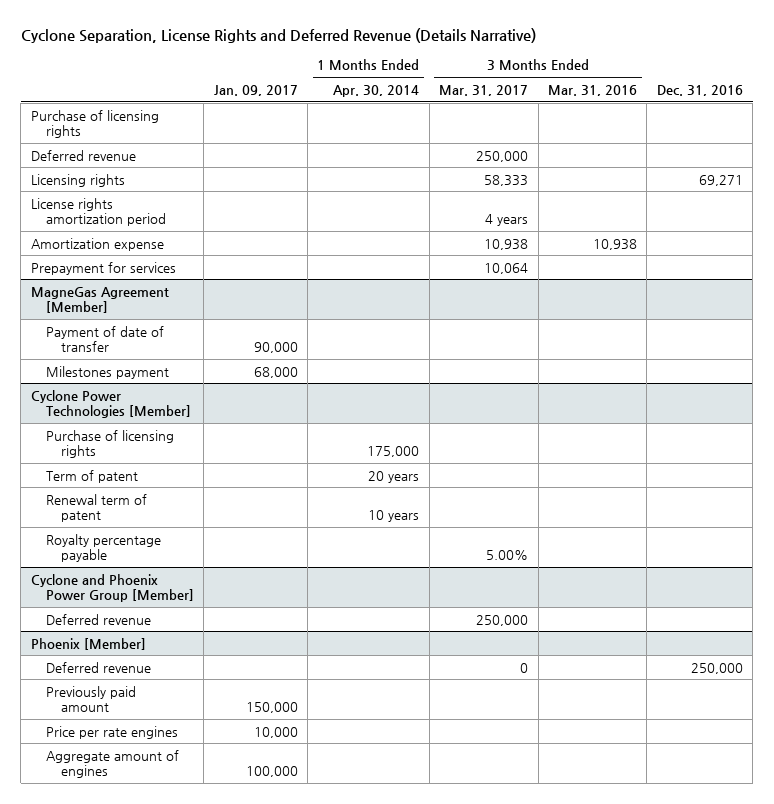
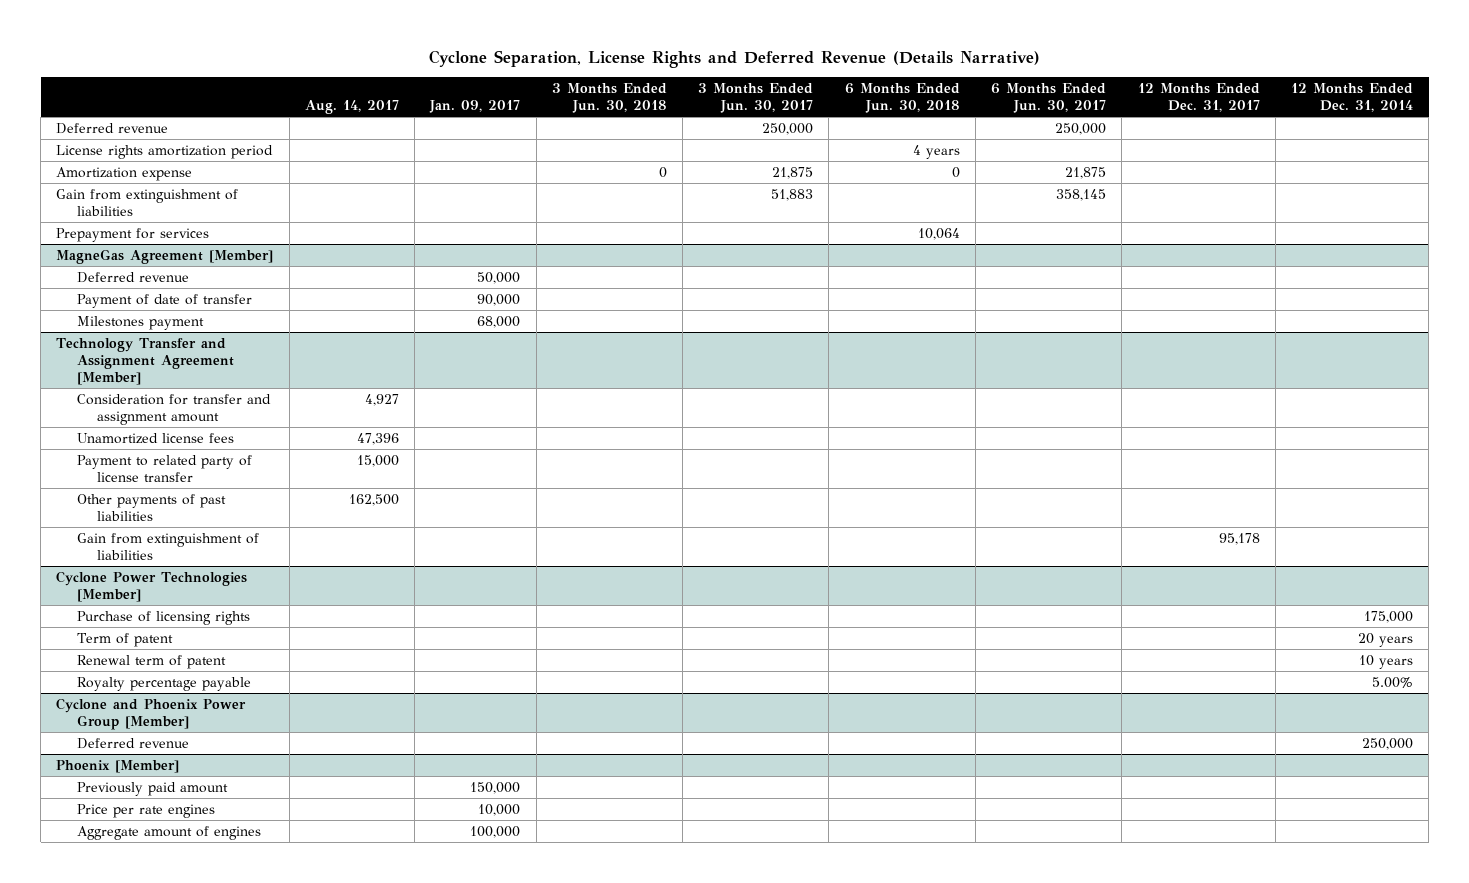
- | Jan. 09, 2017 | 1 Months Ended Apr. 30, 2014 | 3 Months Ended Mar. 31, 2017 | 3 Months Ended Mar. 31, 2016 | Dec. 31, 2016
+ | Aug. 14, 2017 | Jan. 09, 2017 | 3 Months Ended Jun. 30, 2018 | 3 Months Ended Jun. 30, 2017 | 6 Months Ended Jun. 30, 2018 | 6 Months Ended Jun. 30, 2017 | 12 Months Ended Dec. 31, 2017 | 12 Months Ended Dec. 31, 2014
- Purchase of licensing rights
- Licensing rights | | | 58,333 | | 69,271
+ Gain from extinguishment of liabilities | | | | 51,883 | | 358,145 | |
@ MagneGas Agreement [Member]
+ Deferred revenue | | 50,000 | | | | | |
+ Technology Transfer and Assignment Agreement [Member]
+ Consideration for transfer and assignment amount | 4,927 | | | | | | |
+ Unamortized license fees | 47,396 | | | | | | |
+ Payment to related party of license transfer | 15,000 | | | | | | |
+ Other payments of past liabilities | 162,500 | | | | | | |
+ Gain from extinguishment of liabilities | | | | | | | 95,178 |
@ Phoenix [Member]
- Deferred revenue | | | 0 | | 250,000

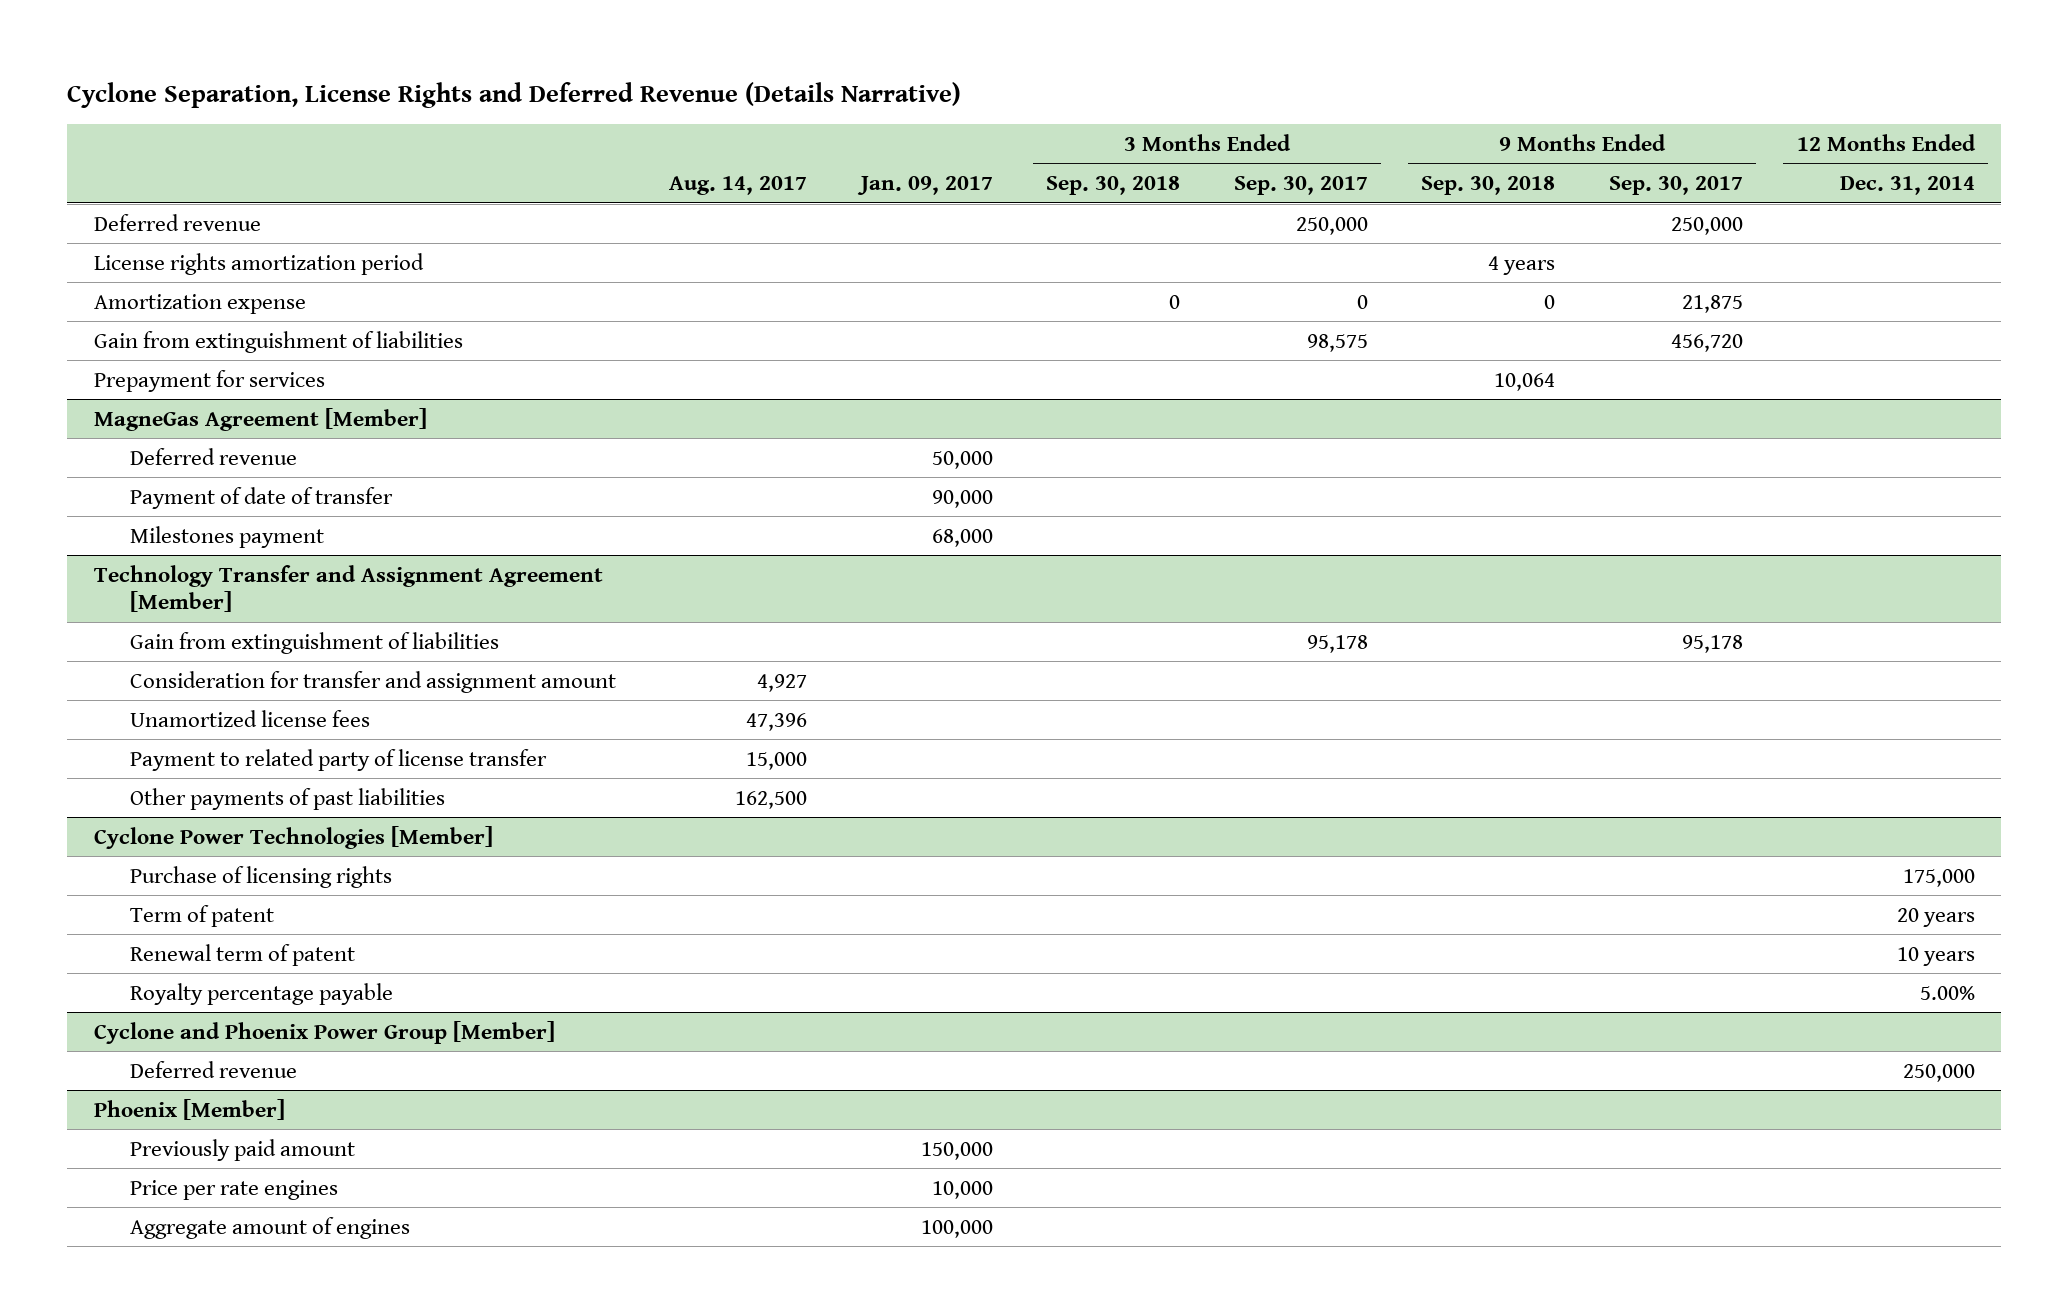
- | Aug. 14, 2017 | Jan. 09, 2017 | 3 Months Ended Jun. 30, 2018 | 3 Months Ended Jun. 30, 2017 | 6 Months Ended Jun. 30, 2018 | 6 Months Ended Jun. 30, 2017 | 12 Months Ended Dec. 31, 2017 | 12 Months Ended Dec. 31, 2014
+ | Aug. 14, 2017 | Jan. 09, 2017 | 3 Months Ended Sep. 30, 2018 | 3 Months Ended Sep. 30, 2017 | 9 Months Ended Sep. 30, 2018 | 9 Months Ended Sep. 30, 2017 | 12 Months Ended Dec. 31, 2014
@ Technology Transfer and Assignment Agreement [Member]
moved up: Gain from extinguishment of liabilities | | | | 95,178 | | 95,178 |

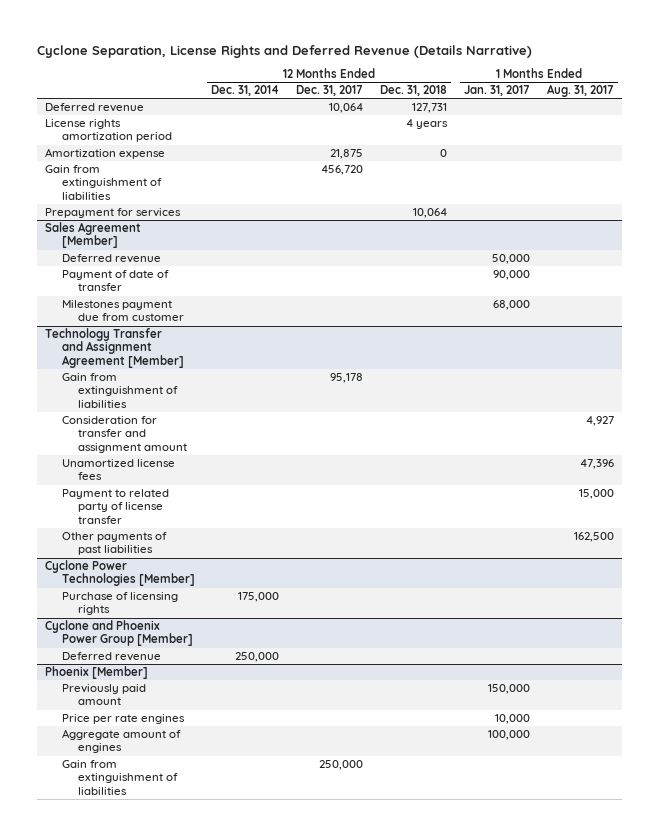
- | Aug. 14, 2017 | Jan. 09, 2017 | 3 Months Ended Sep. 30, 2018 | 3 Months Ended Sep. 30, 2017 | 9 Months Ended Sep. 30, 2018 | 9 Months Ended Sep. 30, 2017 | 12 Months Ended Dec. 31, 2014
+ | 12 Months Ended Dec. 31, 2014 | 12 Months Ended Dec. 31, 2017 | 12 Months Ended Dec. 31, 2018 | 1 Months Ended Jan. 31, 2017 | 1 Months Ended Aug. 31, 2017
- MagneGas Agreement [Member]
- Deferred revenue | | 50,000 | | | | |
- Payment of date of transfer | | 90,000 | | | | |
- Milestones payment | | 68,000 | | | | |
+ Sales Agreement [Member]
+ Deferred revenue | | | | 50,000 |
+ Payment of date of transfer | | | | 90,000 |
+ Milestones payment due from customer | | | | 68,000 |
@ Cyclone Power Technologies [Member]
- Term of patent | | | | | | | 20 years
- Renewal term of patent | | | | | | | 10 years
- Royalty percentage payable | | | | | | | 5.00%
@ Phoenix [Member]
+ Gain from extinguishment of liabilities | | 250,000 | | |

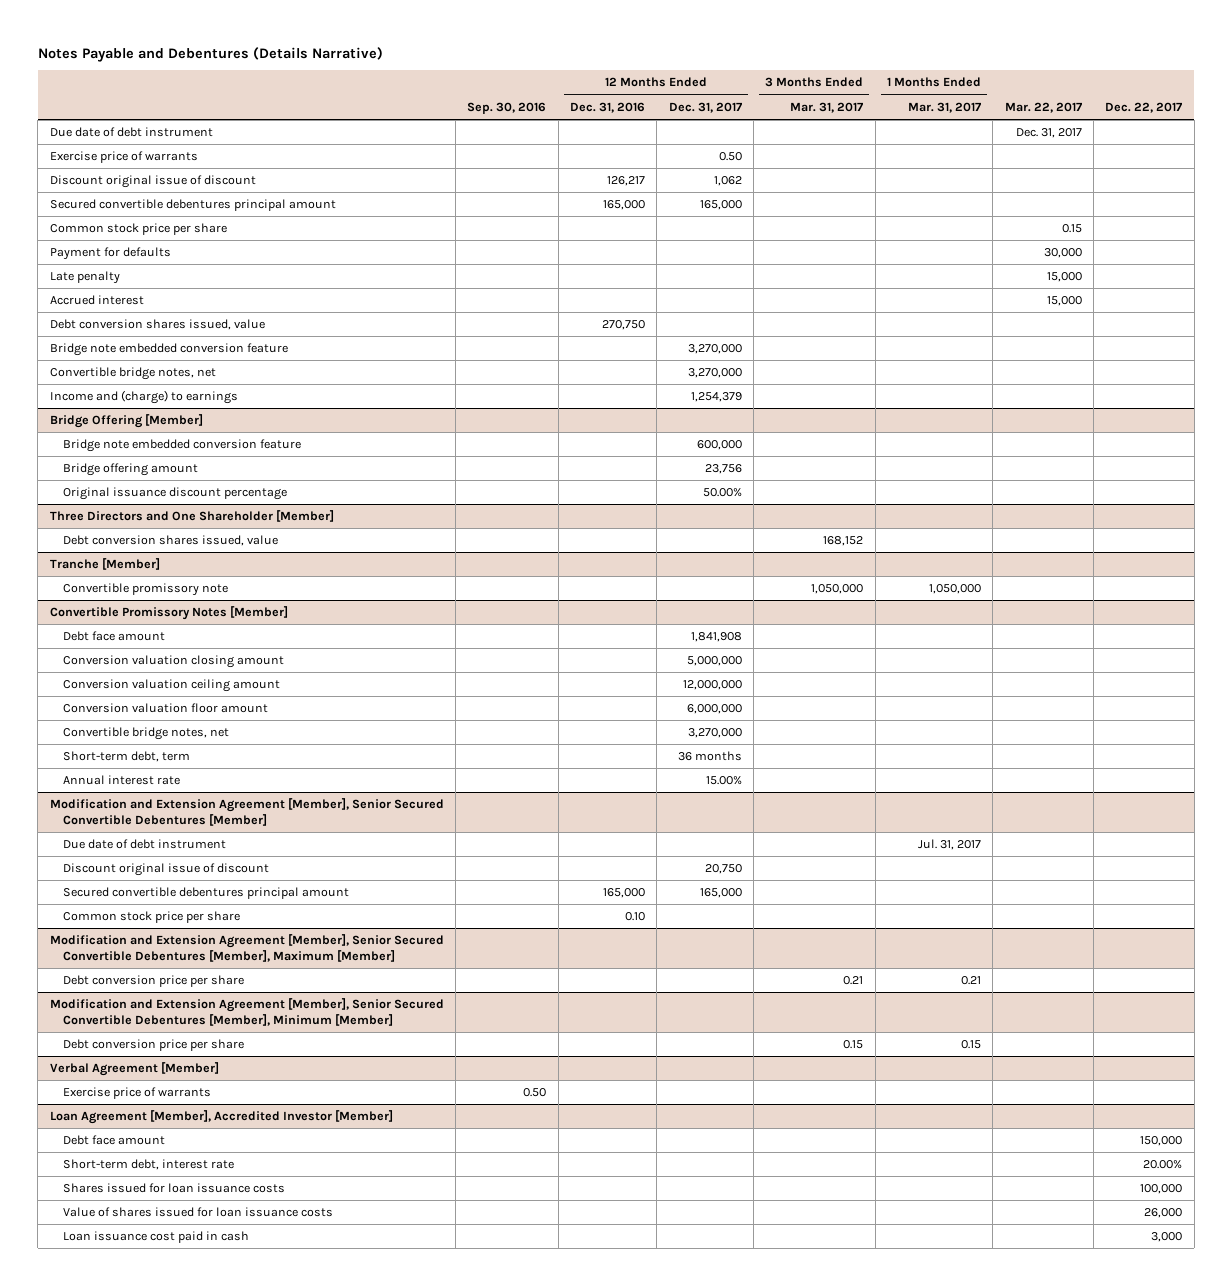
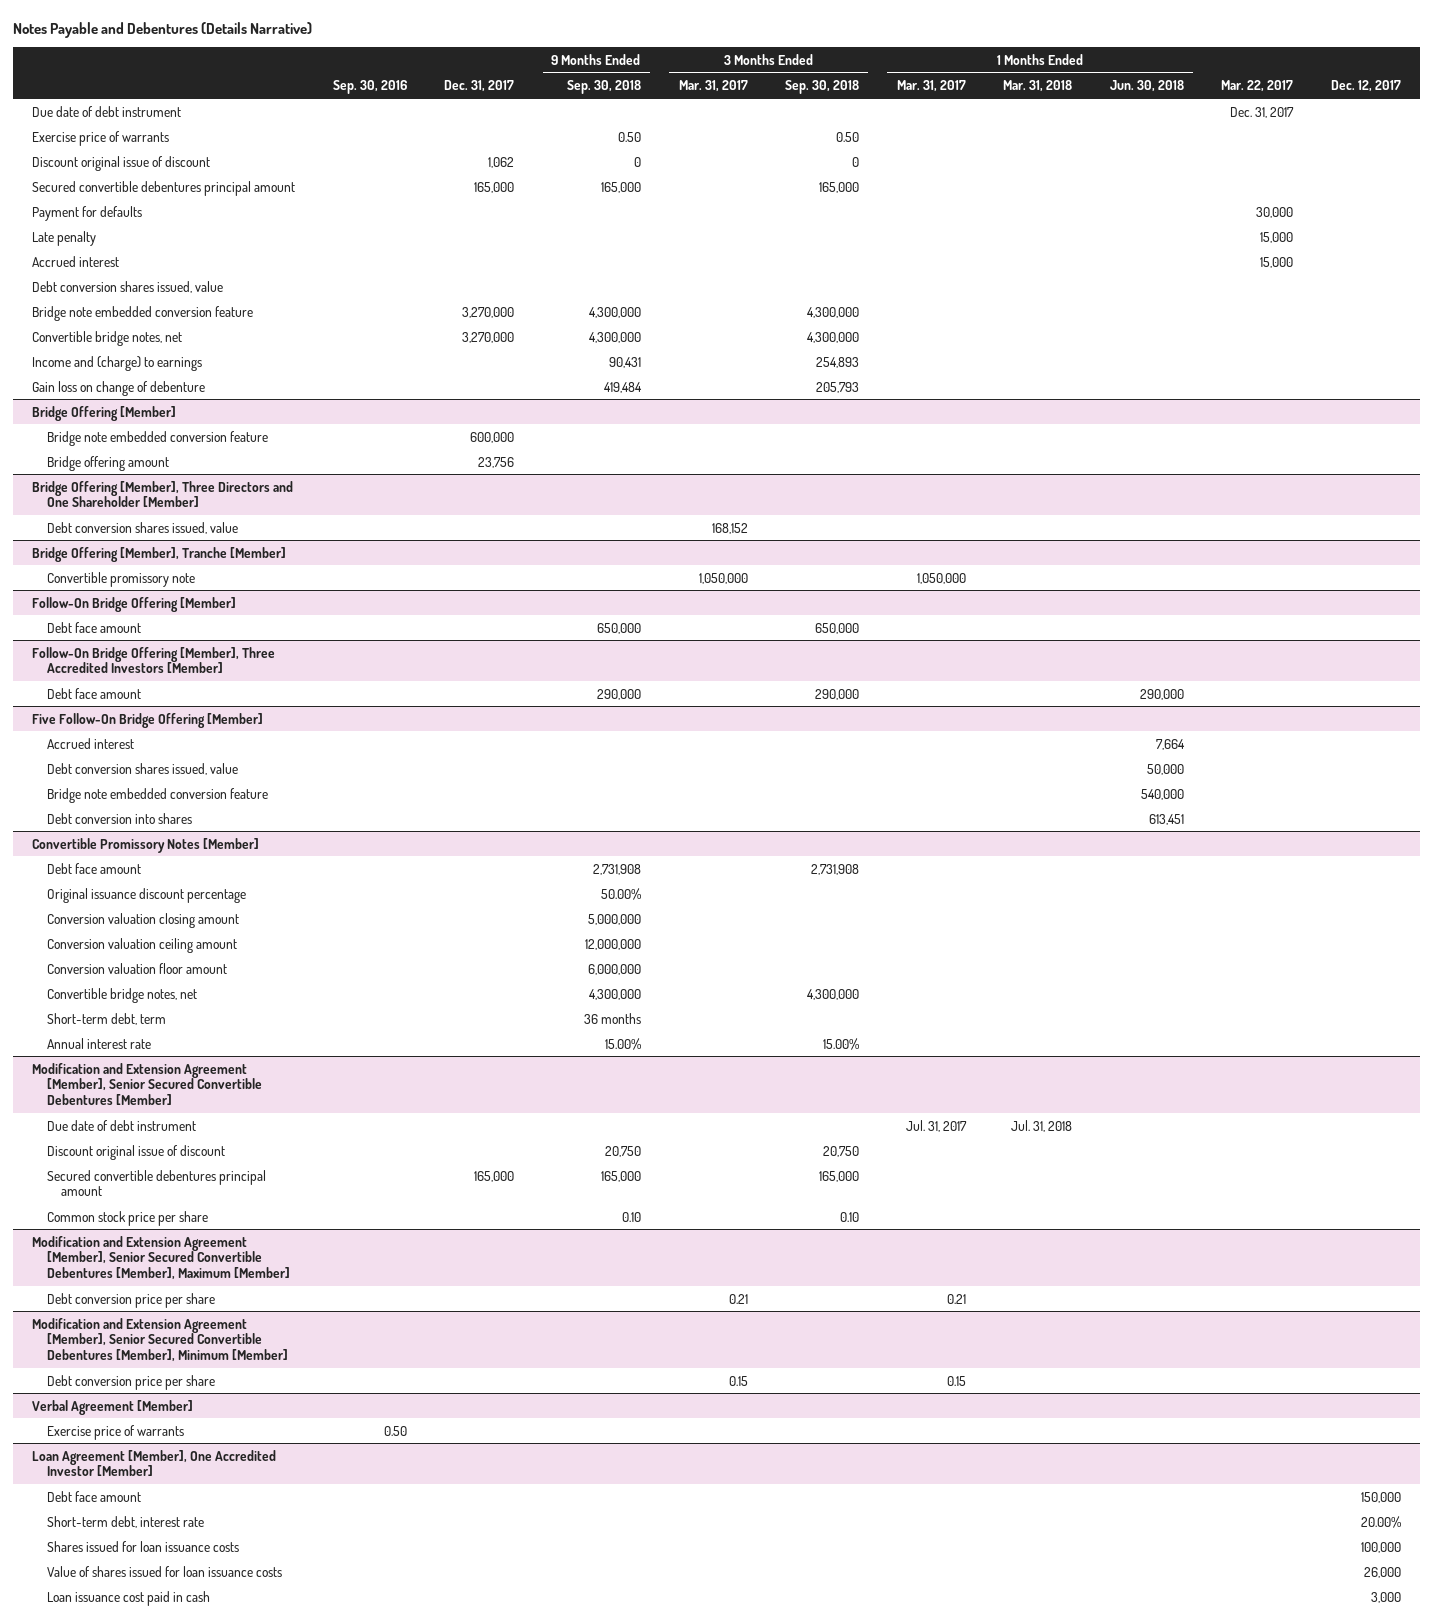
- | Sep. 30, 2016 | 12 Months Ended Dec. 31, 2016 | 12 Months Ended Dec. 31, 2017 | 3 Months Ended Mar. 31, 2017 | 1 Months Ended Mar. 31, 2017 | Mar. 22, 2017 | Dec. 22, 2017
+ | Sep. 30, 2016 | Dec. 31, 2017 | 9 Months Ended Sep. 30, 2018 | 3 Months Ended Mar. 31, 2017 | 3 Months Ended Sep. 30, 2018 | 1 Months Ended Mar. 31, 2017 | 1 Months Ended Mar. 31, 2018 | 1 Months Ended Jun. 30, 2018 | Mar. 22, 2017 | Dec. 12, 2017
- Common stock price per share | | | | | | 0.15 |
+ Gain loss on change of debenture | | | 419,484 | | 205,793 | | | | |
@ Bridge Offering [Member]
- Original issuance discount percentage | | | 50.00% | | | |
- Three Directors and One Shareholder [Member]
+ Bridge Offering [Member], Three Directors and One Shareholder [Member]
- Tranche [Member]
+ Bridge Offering [Member], Tranche [Member]
+ Follow-On Bridge Offering [Member]
+ Debt face amount | | | 650,000 | | 650,000 | | | | |
+ Follow-On Bridge Offering [Member], Three Accredited Investors [Member]
+ Debt face amount | | | 290,000 | | 290,000 | | | 290,000 | |
+ Five Follow-On Bridge Offering [Member]
+ Accrued interest | | | | | | | | 7,664 | |
+ Debt conversion shares issued, value | | | | | | | | 50,000 | |
+ Bridge note embedded conversion feature | | | | | | | | 540,000 | |
+ Debt conversion into shares | | | | | | | | 613,451 | |
@ Convertible Promissory Notes [Member]
+ Original issuance discount percentage | | | 50.00% | | | | | | |
- Loan Agreement [Member], Accredited Investor [Member]
+ Loan Agreement [Member], One Accredited Investor [Member]

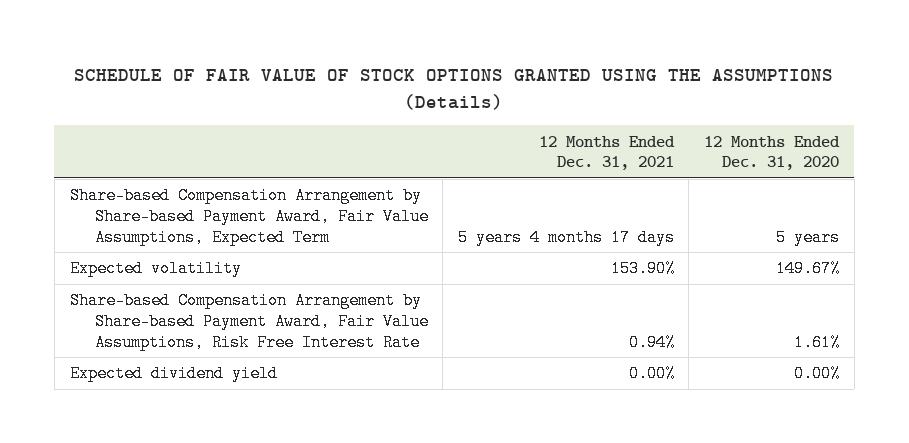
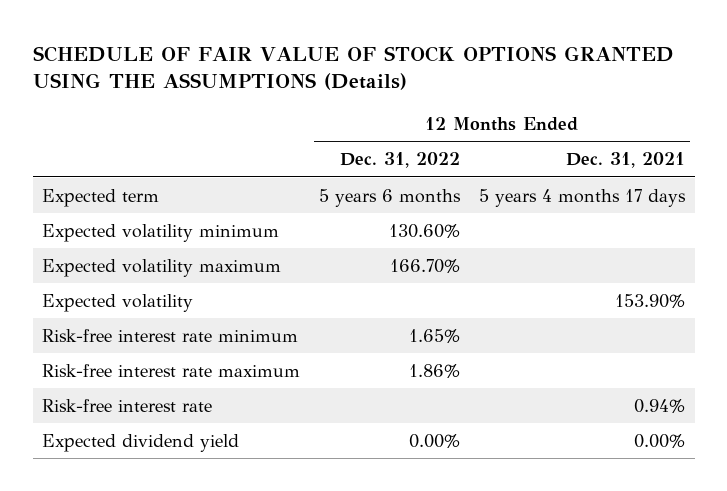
- | 12 Months Ended Dec. 31, 2021 | 12 Months Ended Dec. 31, 2020
+ | 12 Months Ended Dec. 31, 2022 | 12 Months Ended Dec. 31, 2021
- Share-based Compensation Arrangement by Share-based Payment Award, Fair Value Assumptions, Expected Term | 5 years 4 months 17 days | 5 years
+ Expected term | 5 years 6 months | 5 years 4 months 17 days
+ Expected volatility minimum | 130.60% |
+ Expected volatility maximum | 166.70% |
- Share-based Compensation Arrangement by Share-based Payment Award, Fair Value Assumptions, Risk Free Interest Rate | 0.94% | 1.61%
+ Risk-free interest rate minimum | 1.65% |
+ Risk-free interest rate maximum | 1.86% |
+ Risk-free interest rate | | 0.94%

